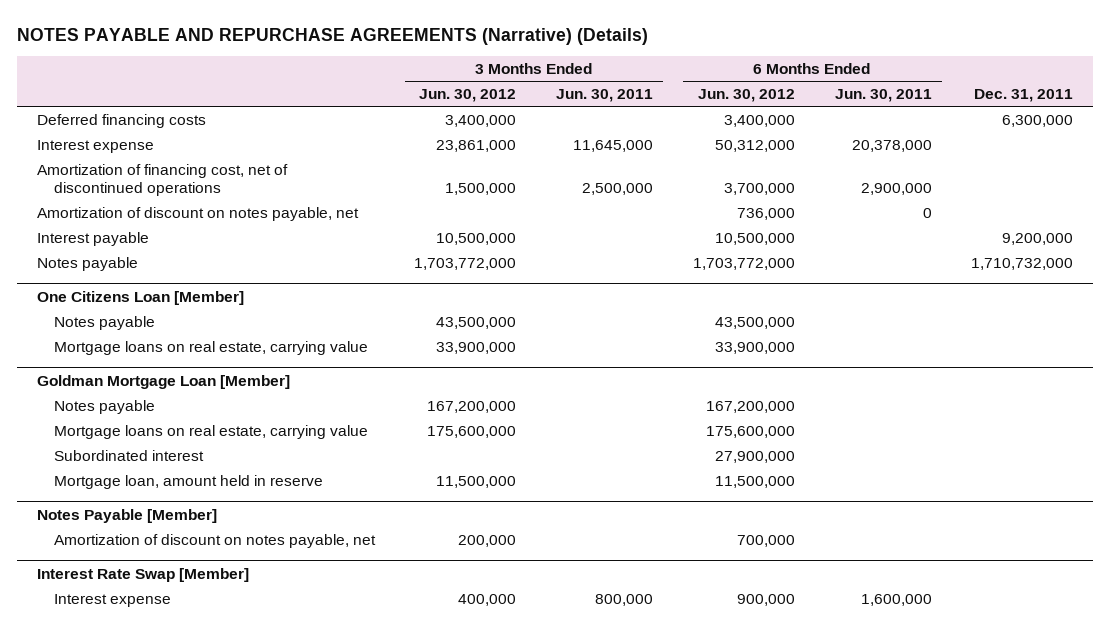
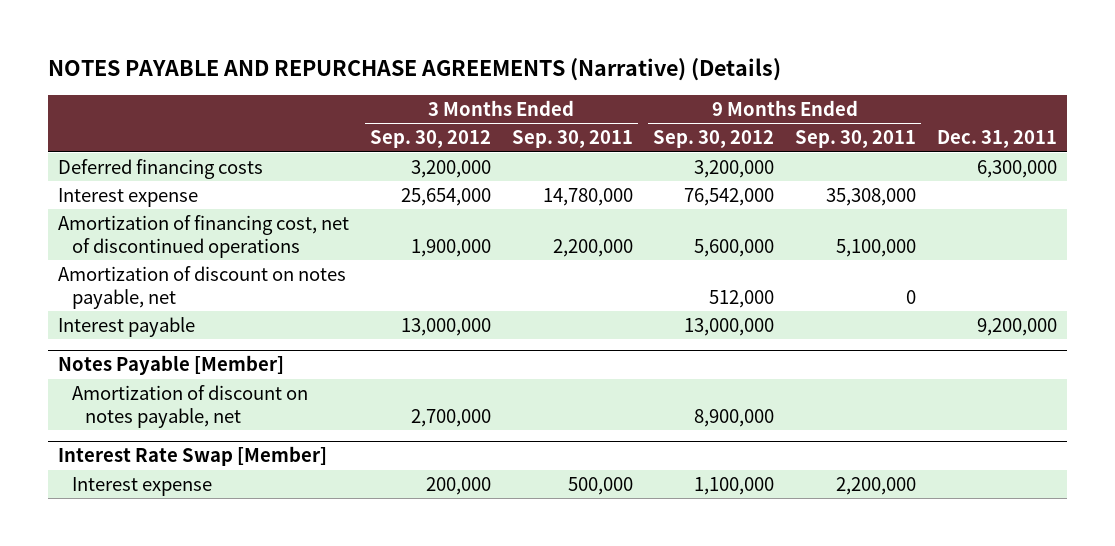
- | 3 Months Ended Jun. 30, 2012 | 3 Months Ended Jun. 30, 2011 | 6 Months Ended Jun. 30, 2012 | 6 Months Ended Jun. 30, 2011 | Dec. 31, 2011
+ | 3 Months Ended Sep. 30, 2012 | 3 Months Ended Sep. 30, 2011 | 9 Months Ended Sep. 30, 2012 | 9 Months Ended Sep. 30, 2011 | Dec. 31, 2011
- Notes payable | 1,703,772,000 | | 1,703,772,000 | | 1,710,732,000
- One Citizens Loan [Member]
- Notes payable | 43,500,000 | | 43,500,000 | |
- Mortgage loans on real estate, carrying value | 33,900,000 | | 33,900,000 | |
- Goldman Mortgage Loan [Member]
- Notes payable | 167,200,000 | | 167,200,000 | |
- Mortgage loans on real estate, carrying value | 175,600,000 | | 175,600,000 | |
- Subordinated interest | | | 27,900,000 | |
- Mortgage loan, amount held in reserve | 11,500,000 | | 11,500,000 | |

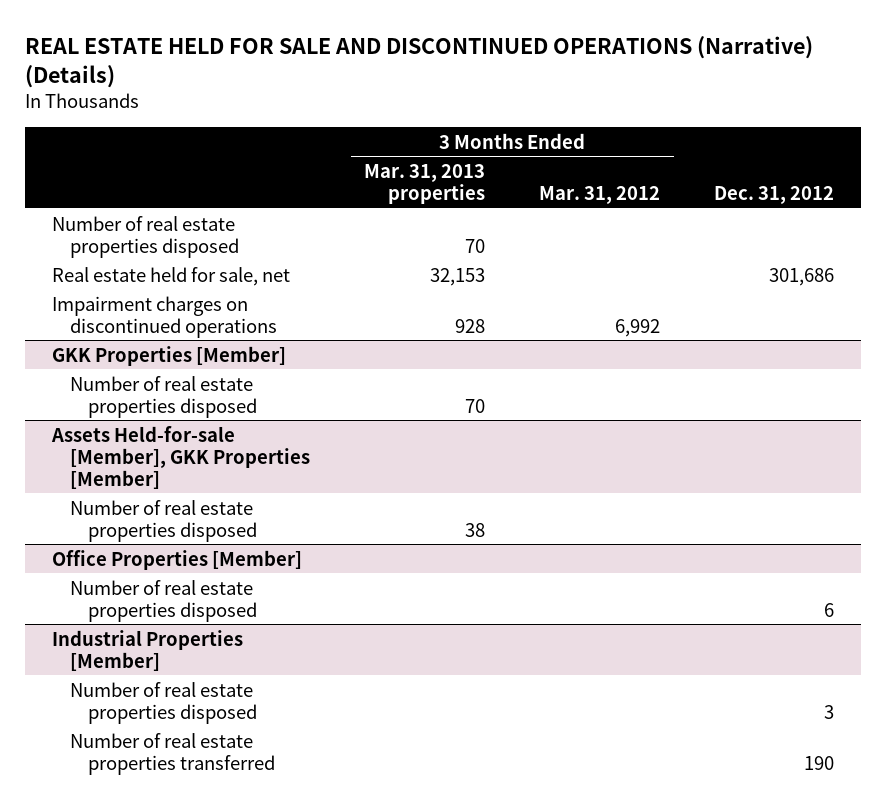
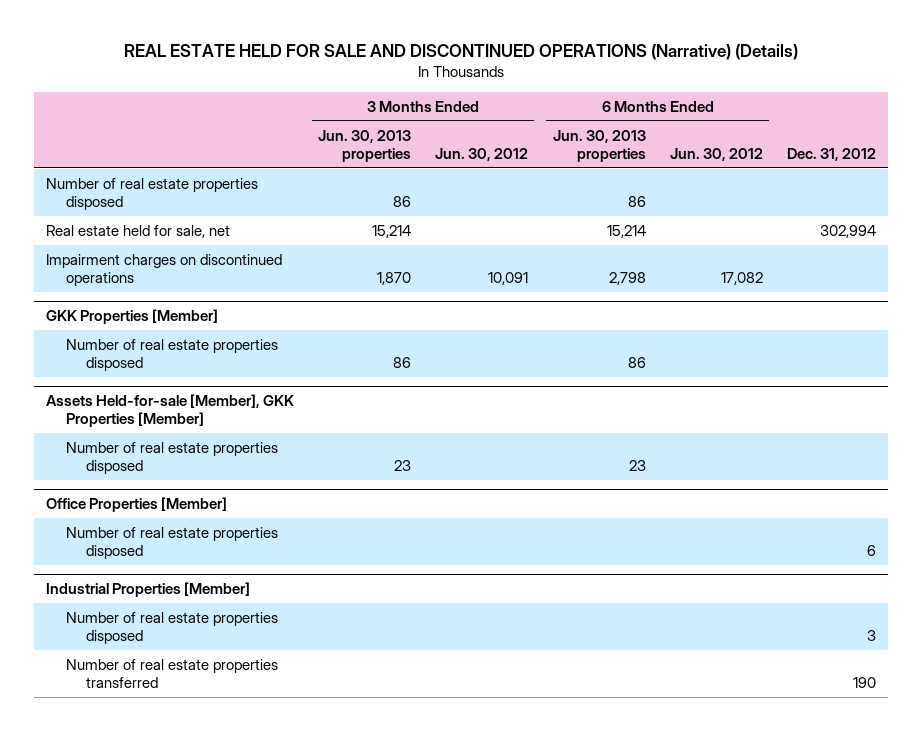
- | 3 Months Ended Mar. 31, 2013 properties | 3 Months Ended Mar. 31, 2012 | Dec. 31, 2012
+ | 3 Months Ended Jun. 30, 2013 properties | 3 Months Ended Jun. 30, 2012 | 6 Months Ended Jun. 30, 2013 properties | 6 Months Ended Jun. 30, 2012 | Dec. 31, 2012
- Real estate held for sale, net | 32,153 | | 301,686
+ Real estate held for sale, net | 15,214 | | 15,214 | | 302,994

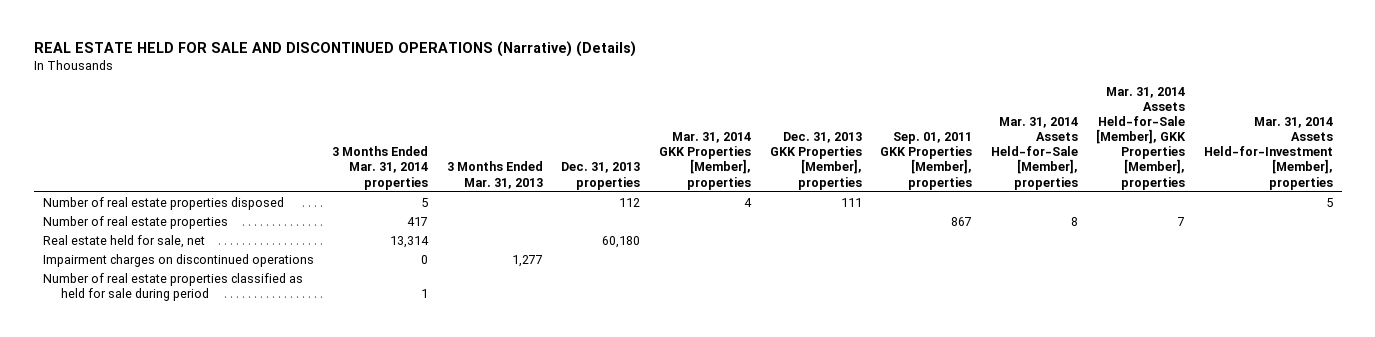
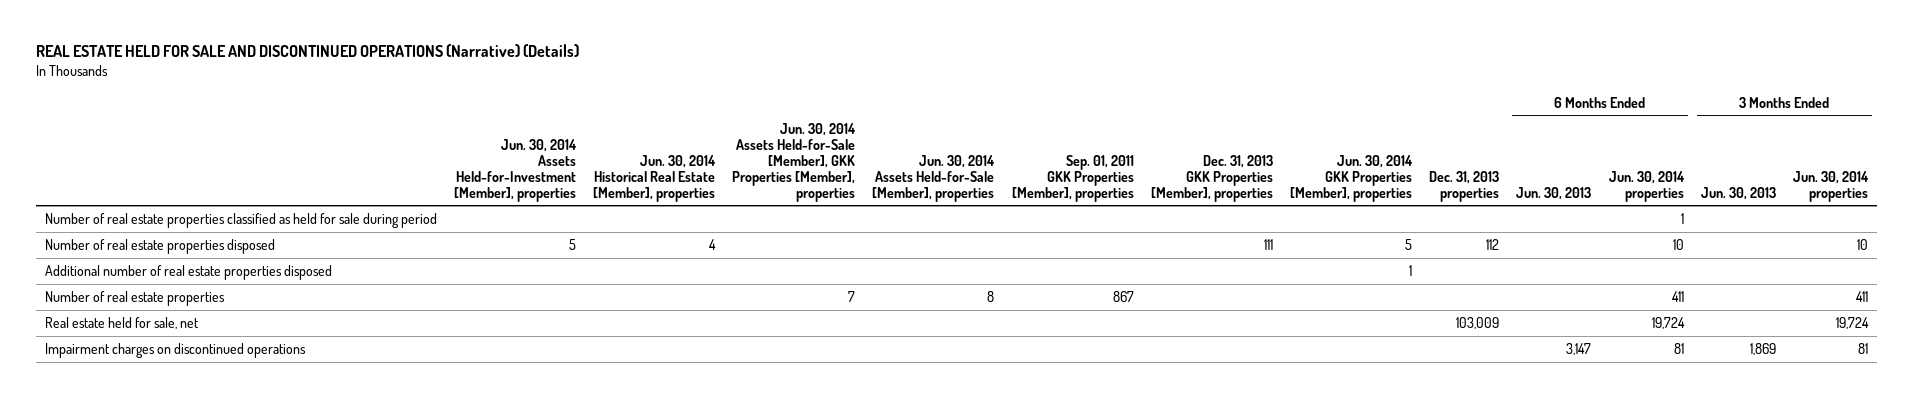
- | 3 Months Ended Mar. 31, 2014 properties | 3 Months Ended Mar. 31, 2013 | Dec. 31, 2013 properties | Mar. 31, 2014 GKK Properties [Member], properties | Dec. 31, 2013 GKK Properties [Member], properties | Sep. 01, 2011 GKK Properties [Member], properties | Mar. 31, 2014 Assets Held-for-Sale [Member], properties | Mar. 31, 2014 Assets Held-for-Sale [Member], GKK Properties [Member], properties | Mar. 31, 2014 Assets Held-for-Investment [Member], properties
+ | Jun. 30, 2014 Assets Held-for-Investment [Member], properties | Jun. 30, 2014 Historical Real Estate [Member], properties | Jun. 30, 2014 Assets Held-for-Sale [Member], GKK Properties [Member], properties | Jun. 30, 2014 Assets Held-for-Sale [Member], properties | Sep. 01, 2011 GKK Properties [Member], properties | Dec. 31, 2013 GKK Properties [Member], properties | Jun. 30, 2014 GKK Properties [Member], properties | Dec. 31, 2013 properties | 6 Months Ended Jun. 30, 2013 | 6 Months Ended Jun. 30, 2014 properties | 3 Months Ended Jun. 30, 2013 | 3 Months Ended Jun. 30, 2014 properties
moved up: Number of real estate properties classified as held for sale during period | | | | | | | | | | 1 | |
+ Additional number of real estate properties disposed | | | | | | | 1 | | | | |
- Real estate held for sale, net | 13,314 | | 60,180 | | | | | |
+ Real estate held for sale, net | | | | | | | | 103,009 | | 19,724 | | 19,724

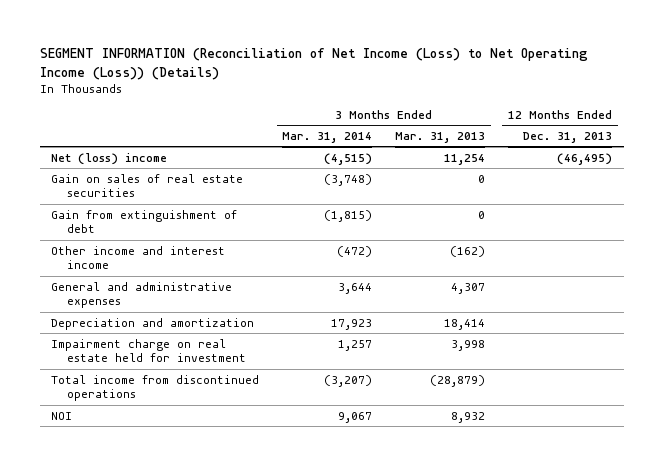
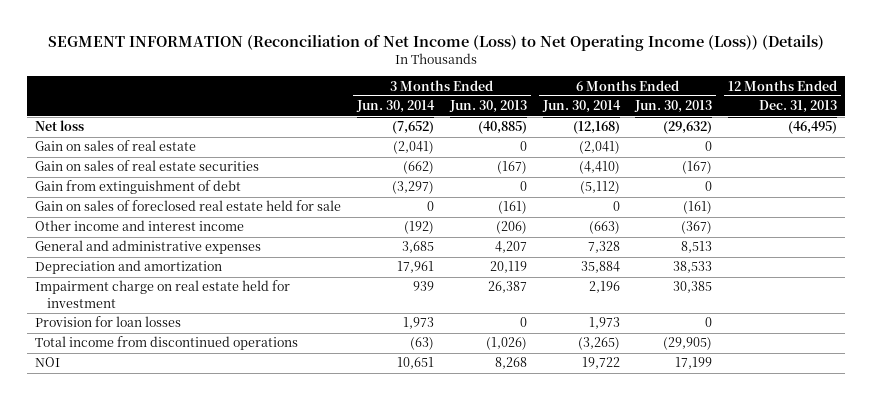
- | 3 Months Ended Mar. 31, 2014 | 3 Months Ended Mar. 31, 2013 | 12 Months Ended Dec. 31, 2013
+ | 3 Months Ended Jun. 30, 2014 | 3 Months Ended Jun. 30, 2013 | 6 Months Ended Jun. 30, 2014 | 6 Months Ended Jun. 30, 2013 | 12 Months Ended Dec. 31, 2013
- Net (loss) income | (4,515) | 11,254 | (46,495)
+ Net loss | (7,652) | (40,885) | (12,168) | (29,632) | (46,495)
+ Gain on sales of real estate | (2,041) | 0 | (2,041) | 0 |
+ Gain on sales of foreclosed real estate held for sale | 0 | (161) | 0 | (161) |
+ Provision for loan losses | 1,973 | 0 | 1,973 | 0 |

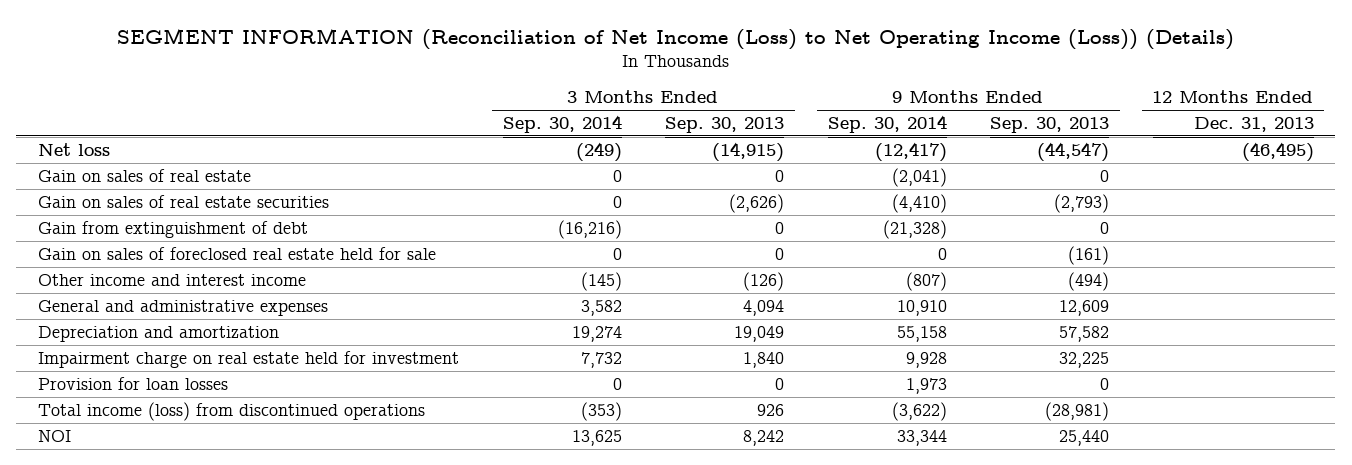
- | 3 Months Ended Jun. 30, 2014 | 3 Months Ended Jun. 30, 2013 | 6 Months Ended Jun. 30, 2014 | 6 Months Ended Jun. 30, 2013 | 12 Months Ended Dec. 31, 2013
+ | 3 Months Ended Sep. 30, 2014 | 3 Months Ended Sep. 30, 2013 | 9 Months Ended Sep. 30, 2014 | 9 Months Ended Sep. 30, 2013 | 12 Months Ended Dec. 31, 2013
- Total income from discontinued operations | (63) | (1,026) | (3,265) | (29,905) |
+ Total income (loss) from discontinued operations | (353) | 926 | (3,622) | (28,981) |

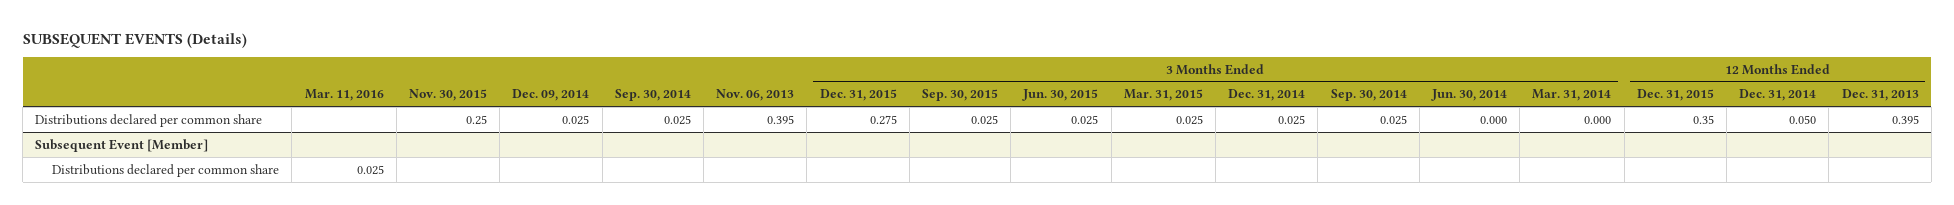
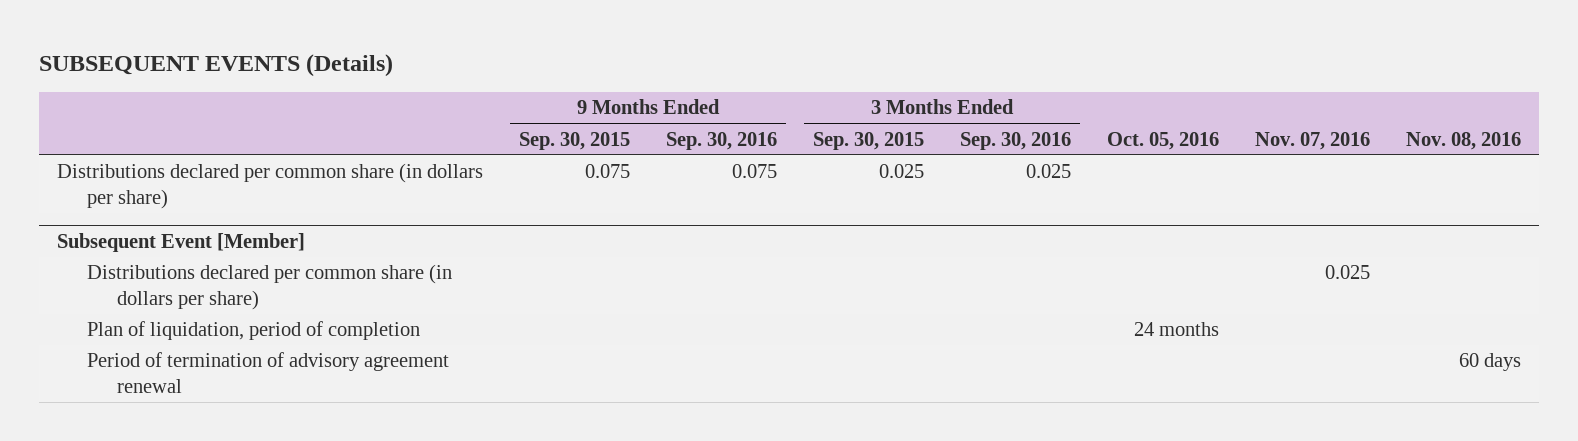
- | Mar. 11, 2016 | Nov. 30, 2015 | Dec. 09, 2014 | Sep. 30, 2014 | Nov. 06, 2013 | 3 Months Ended Dec. 31, 2015 | 3 Months Ended Sep. 30, 2015 | 3 Months Ended Jun. 30, 2015 | 3 Months Ended Mar. 31, 2015 | 3 Months Ended Dec. 31, 2014 | 3 Months Ended Sep. 30, 2014 | 3 Months Ended Jun. 30, 2014 | 3 Months Ended Mar. 31, 2014 | 12 Months Ended Dec. 31, 2015 | 12 Months Ended Dec. 31, 2014 | 12 Months Ended Dec. 31, 2013
+ | 9 Months Ended Sep. 30, 2015 | 9 Months Ended Sep. 30, 2016 | 3 Months Ended Sep. 30, 2015 | 3 Months Ended Sep. 30, 2016 | Oct. 05, 2016 | Nov. 07, 2016 | Nov. 08, 2016
- Distributions declared per common share | | 0.25 | 0.025 | 0.025 | 0.395 | 0.275 | 0.025 | 0.025 | 0.025 | 0.025 | 0.025 | 0.000 | 0.000 | 0.35 | 0.050 | 0.395
+ Distributions declared per common share (in dollars per share) | 0.075 | 0.075 | 0.025 | 0.025 | | |
@ Subsequent Event [Member]
- Distributions declared per common share | 0.025 | | | | | | | | | | | | | | |
+ Distributions declared per common share (in dollars per share) | | | | | | 0.025 |
+ Plan of liquidation, period of completion | | | | | 24 months | |
+ Period of termination of advisory agreement renewal | | | | | | | 60 days

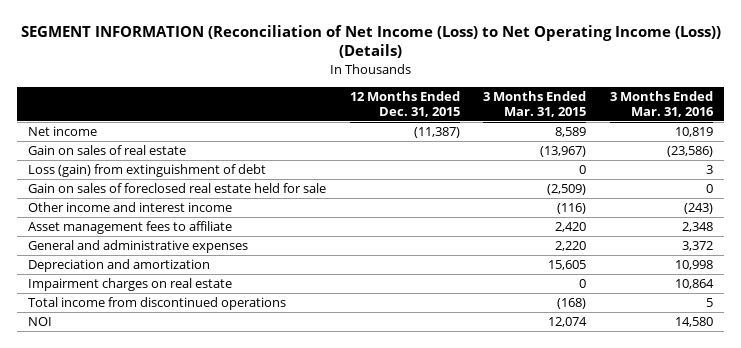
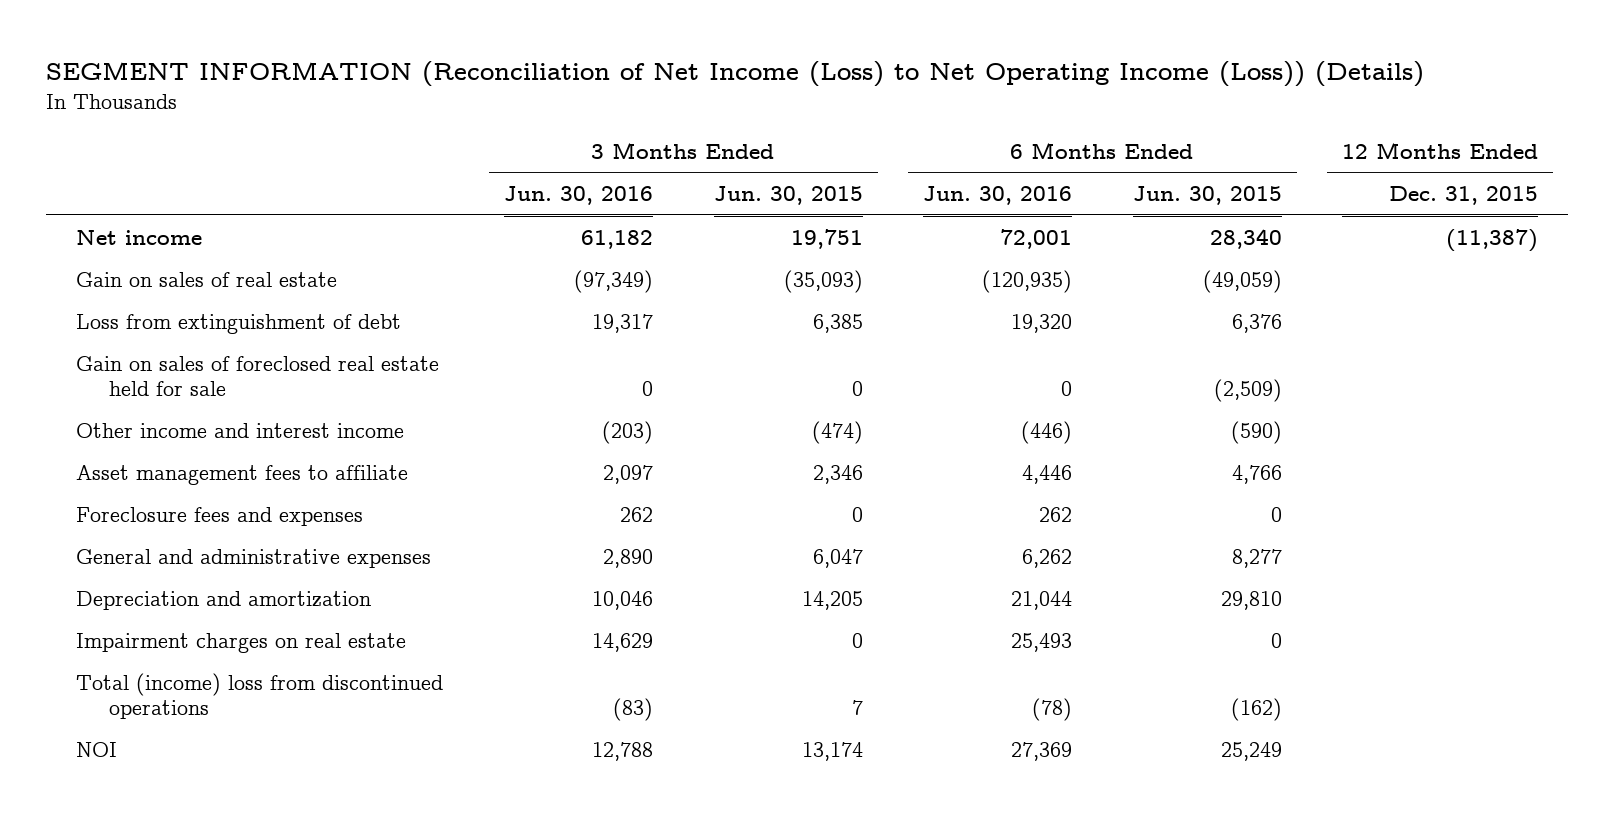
- | 12 Months Ended Dec. 31, 2015 | 3 Months Ended Mar. 31, 2015 | 3 Months Ended Mar. 31, 2016
+ | 3 Months Ended Jun. 30, 2016 | 3 Months Ended Jun. 30, 2015 | 6 Months Ended Jun. 30, 2016 | 6 Months Ended Jun. 30, 2015 | 12 Months Ended Dec. 31, 2015
- Loss (gain) from extinguishment of debt | | 0 | 3
+ Loss from extinguishment of debt | 19,317 | 6,385 | 19,320 | 6,376 |
+ Foreclosure fees and expenses | 262 | 0 | 262 | 0 |
- Total income from discontinued operations | | (168) | 5
+ Total (income) loss from discontinued operations | (83) | 7 | (78) | (162) |

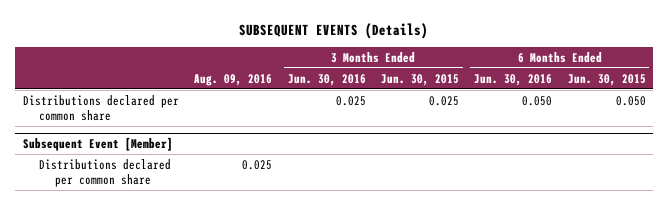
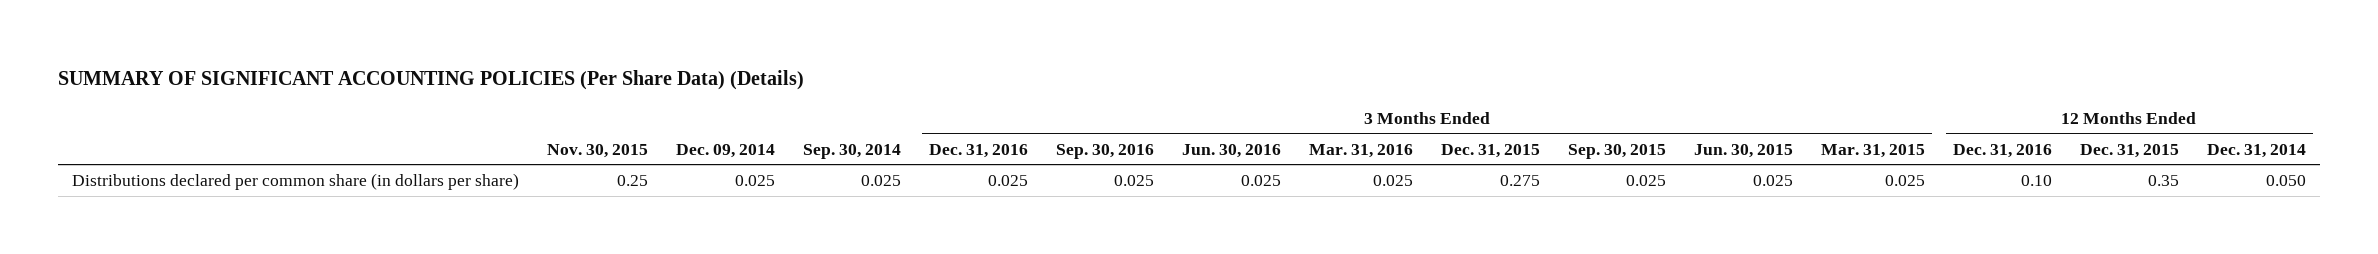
- SUBSEQUENT EVENTS (Details)
+ SUMMARY OF SIGNIFICANT ACCOUNTING POLICIES (Per Share Data) (Details)
- | Aug. 09, 2016 | 3 Months Ended Jun. 30, 2016 | 3 Months Ended Jun. 30, 2015 | 6 Months Ended Jun. 30, 2016 | 6 Months Ended Jun. 30, 2015
+ | Nov. 30, 2015 | Dec. 09, 2014 | Sep. 30, 2014 | 3 Months Ended Dec. 31, 2016 | 3 Months Ended Sep. 30, 2016 | 3 Months Ended Jun. 30, 2016 | 3 Months Ended Mar. 31, 2016 | 3 Months Ended Dec. 31, 2015 | 3 Months Ended Sep. 30, 2015 | 3 Months Ended Jun. 30, 2015 | 3 Months Ended Mar. 31, 2015 | 12 Months Ended Dec. 31, 2016 | 12 Months Ended Dec. 31, 2015 | 12 Months Ended Dec. 31, 2014
- Distributions declared per common share | | 0.025 | 0.025 | 0.050 | 0.050
- Subsequent Event [Member]
- Distributions declared per common share | 0.025 | | | |
+ Distributions declared per common share (in dollars per share) | 0.25 | 0.025 | 0.025 | 0.025 | 0.025 | 0.025 | 0.025 | 0.275 | 0.025 | 0.025 | 0.025 | 0.10 | 0.35 | 0.050

